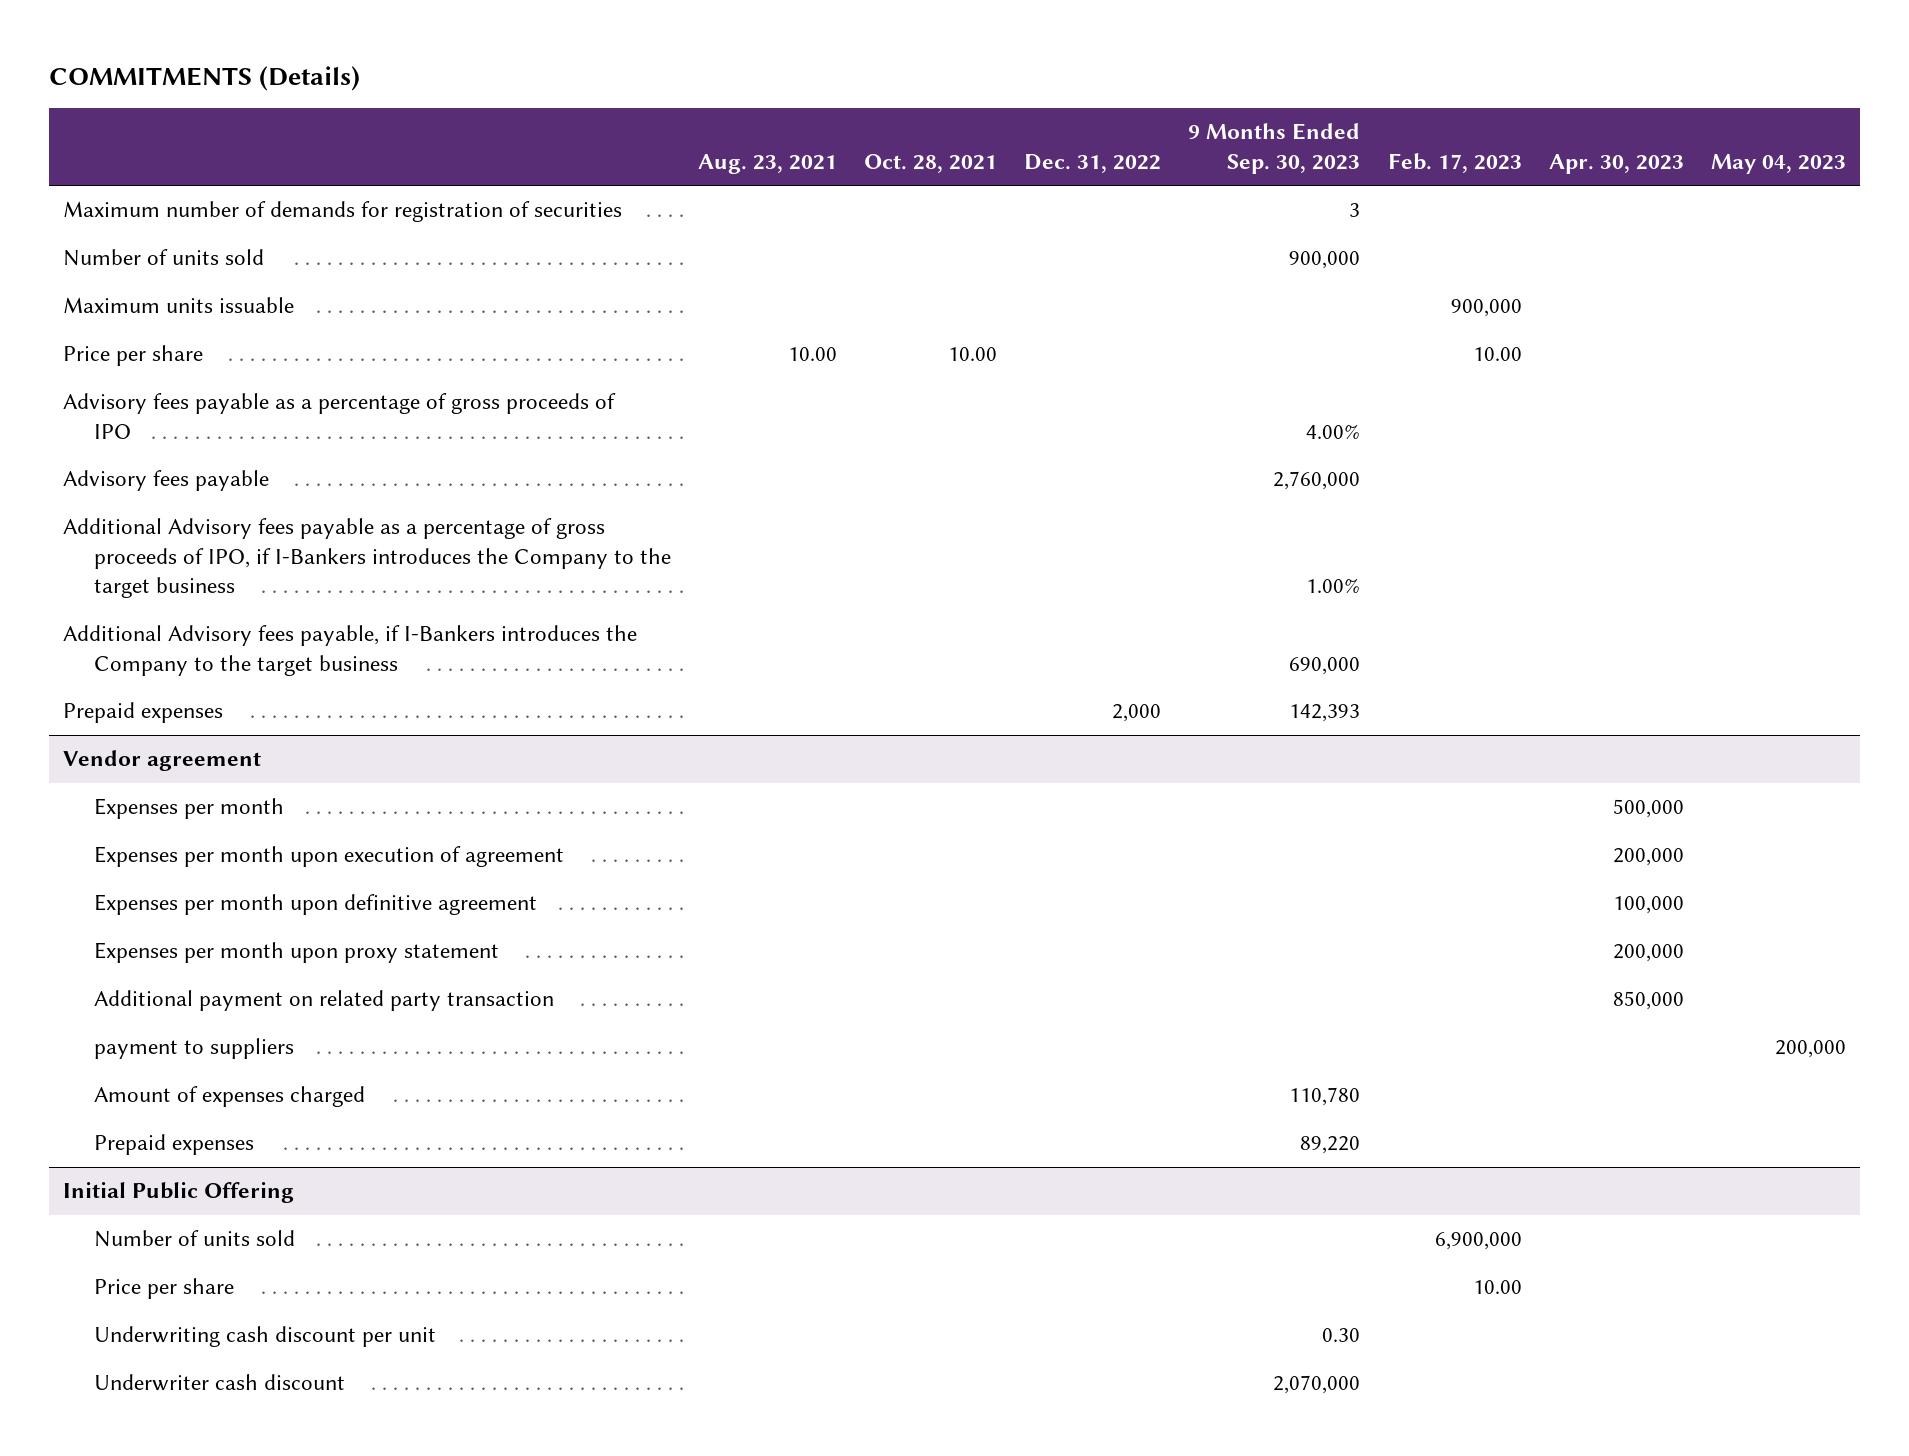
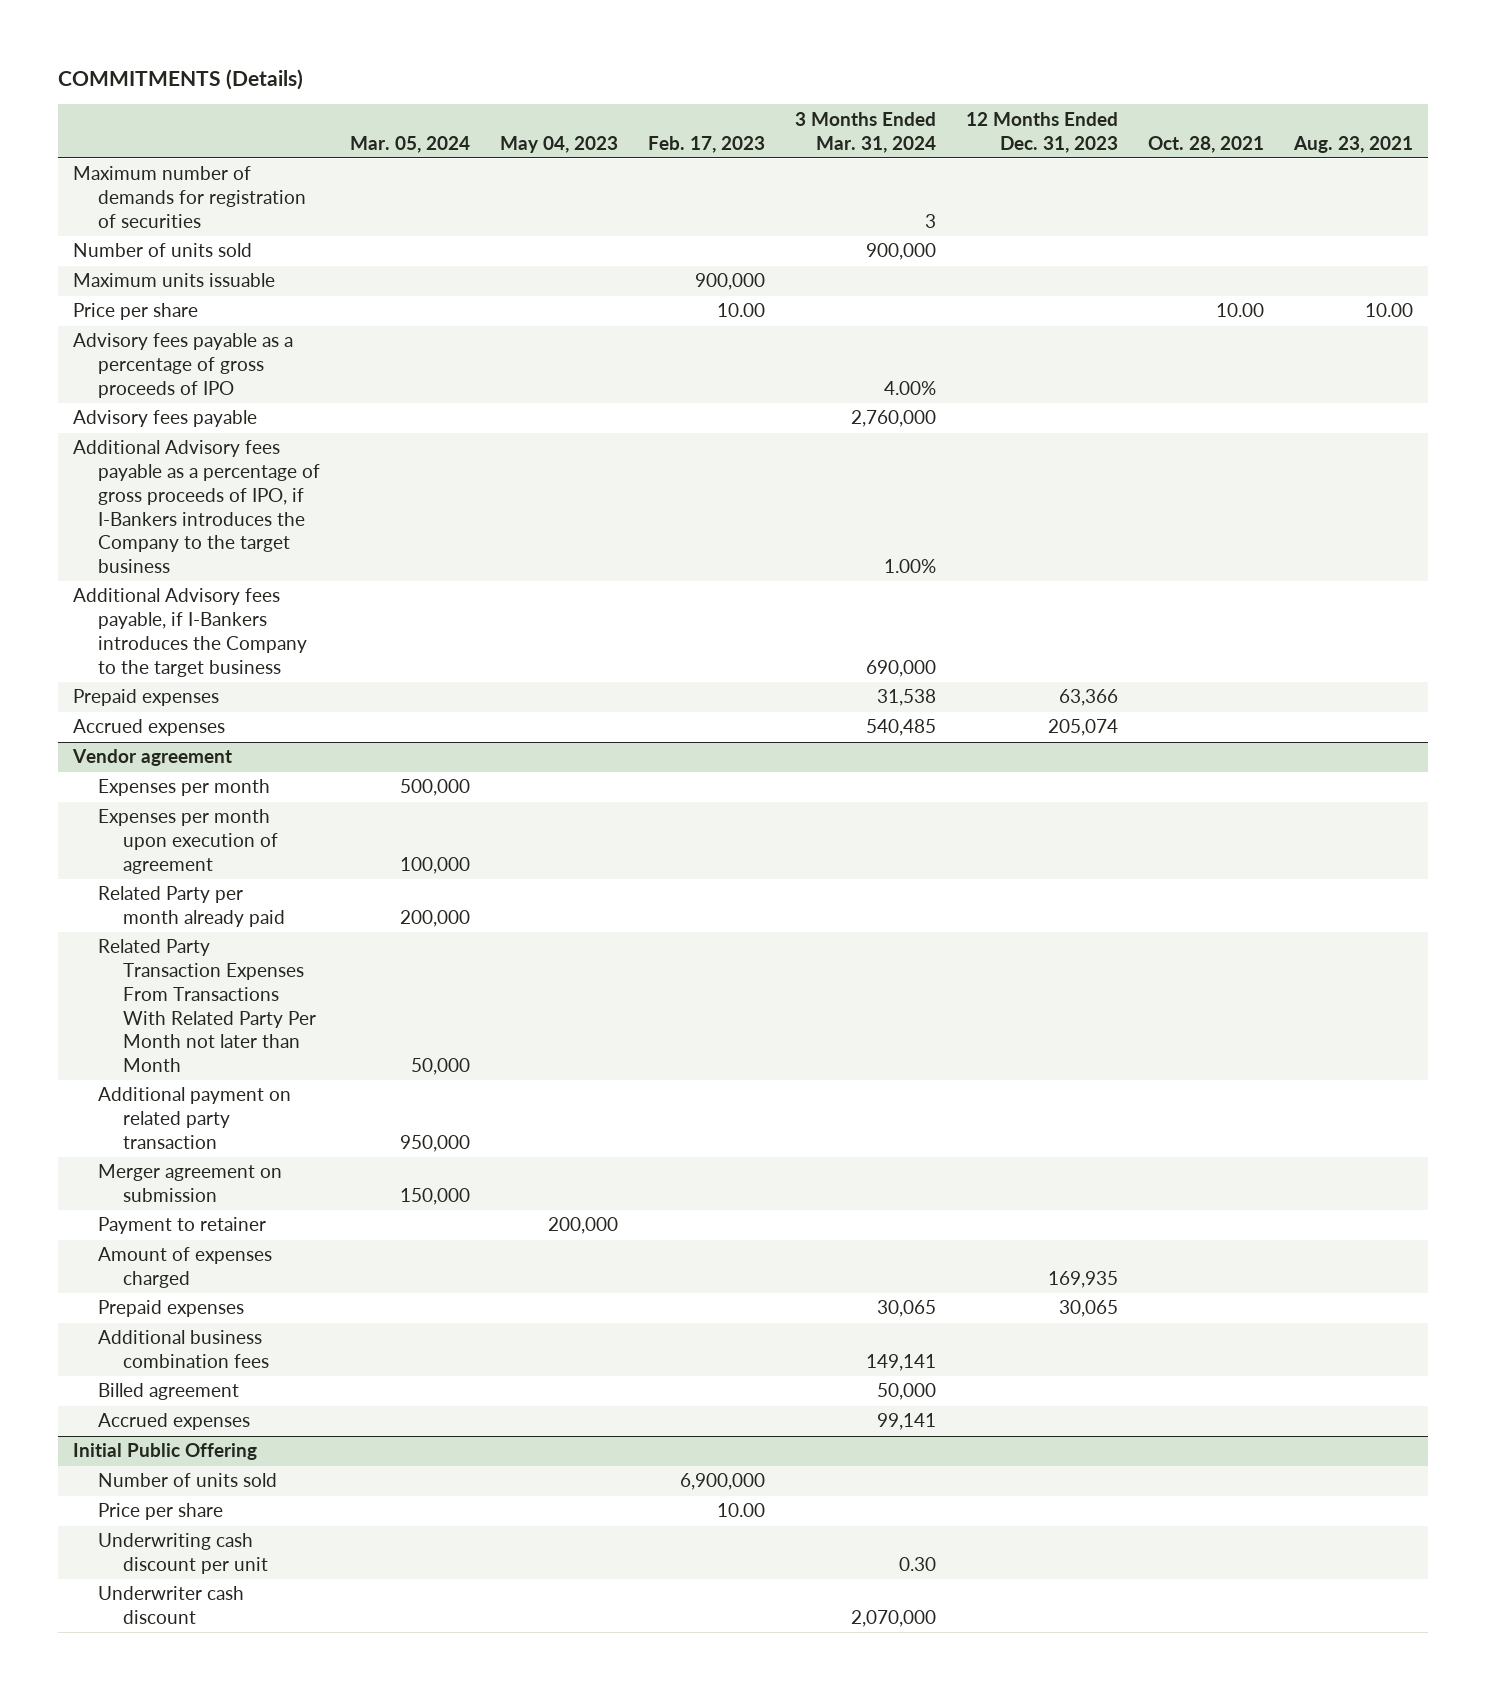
- | Aug. 23, 2021 | Oct. 28, 2021 | Dec. 31, 2022 | 9 Months Ended Sep. 30, 2023 | Feb. 17, 2023 | Apr. 30, 2023 | May 04, 2023
+ | Mar. 05, 2024 | May 04, 2023 | Feb. 17, 2023 | 3 Months Ended Mar. 31, 2024 | 12 Months Ended Dec. 31, 2023 | Oct. 28, 2021 | Aug. 23, 2021
+ Accrued expenses | | | | 540,485 | 205,074 | |
@ Vendor agreement
- Expenses per month upon definitive agreement | | | | | | 100,000 |
- Expenses per month upon proxy statement | | | | | | 200,000 |
+ Related Party per month already paid | 200,000 | | | | | |
+ Related Party Transaction Expenses From Transactions With Related Party Per Month not later than Month | 50,000 | | | | | |
- payment to suppliers | | | | | | | 200,000
+ Merger agreement on submission | 150,000 | | | | | |
+ Payment to retainer | | 200,000 | | | | |
+ Additional business combination fees | | | | 149,141 | | |
+ Billed agreement | | | | 50,000 | | |
+ Accrued expenses | | | | 99,141 | | |

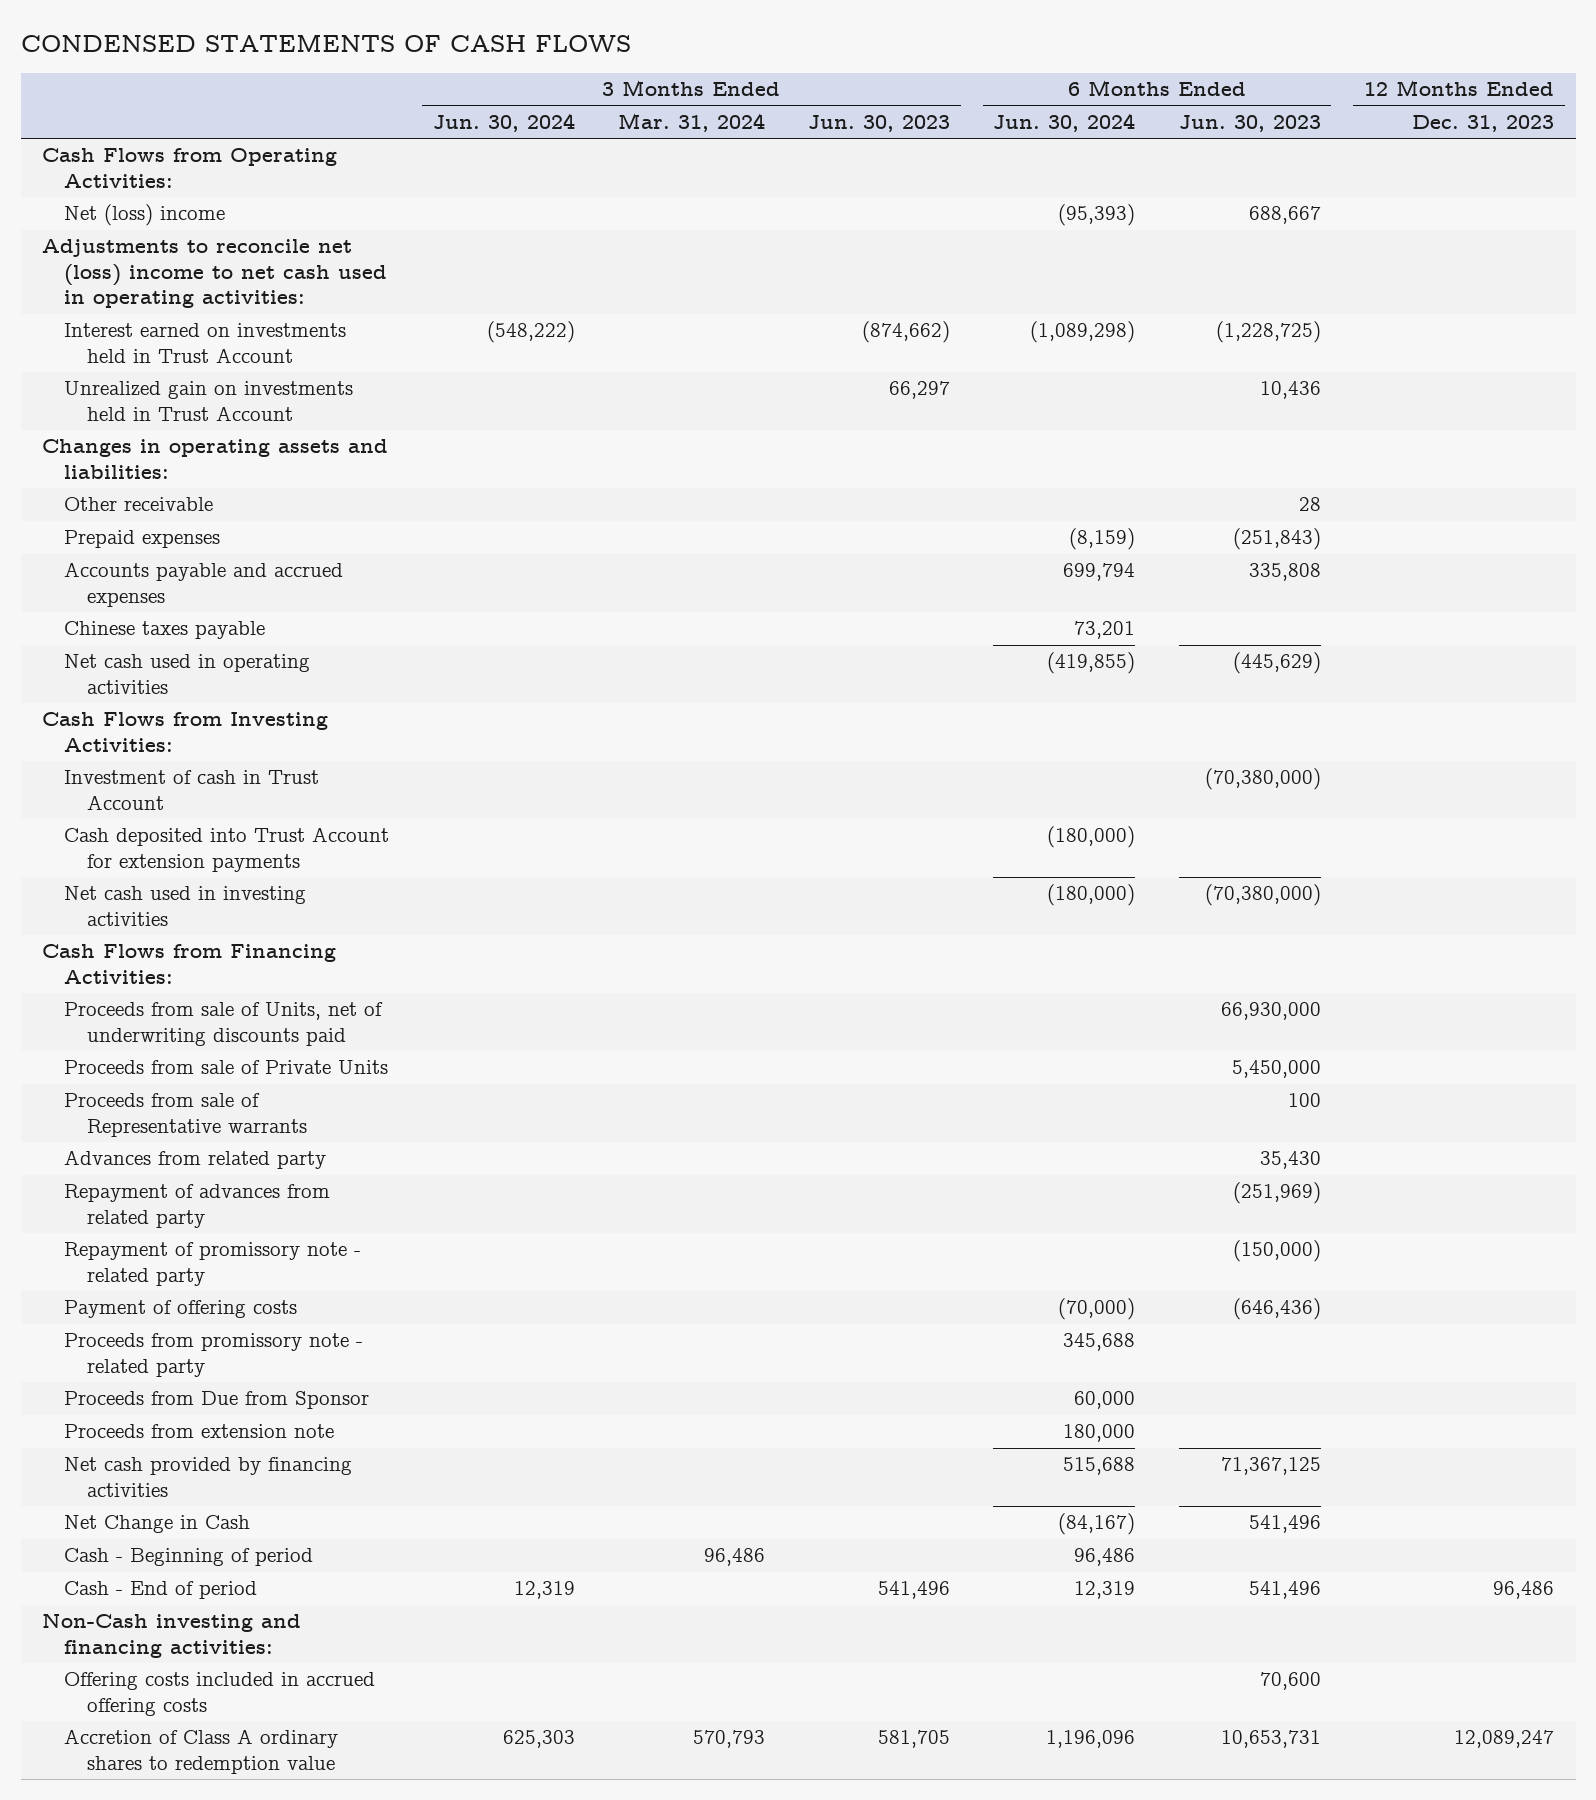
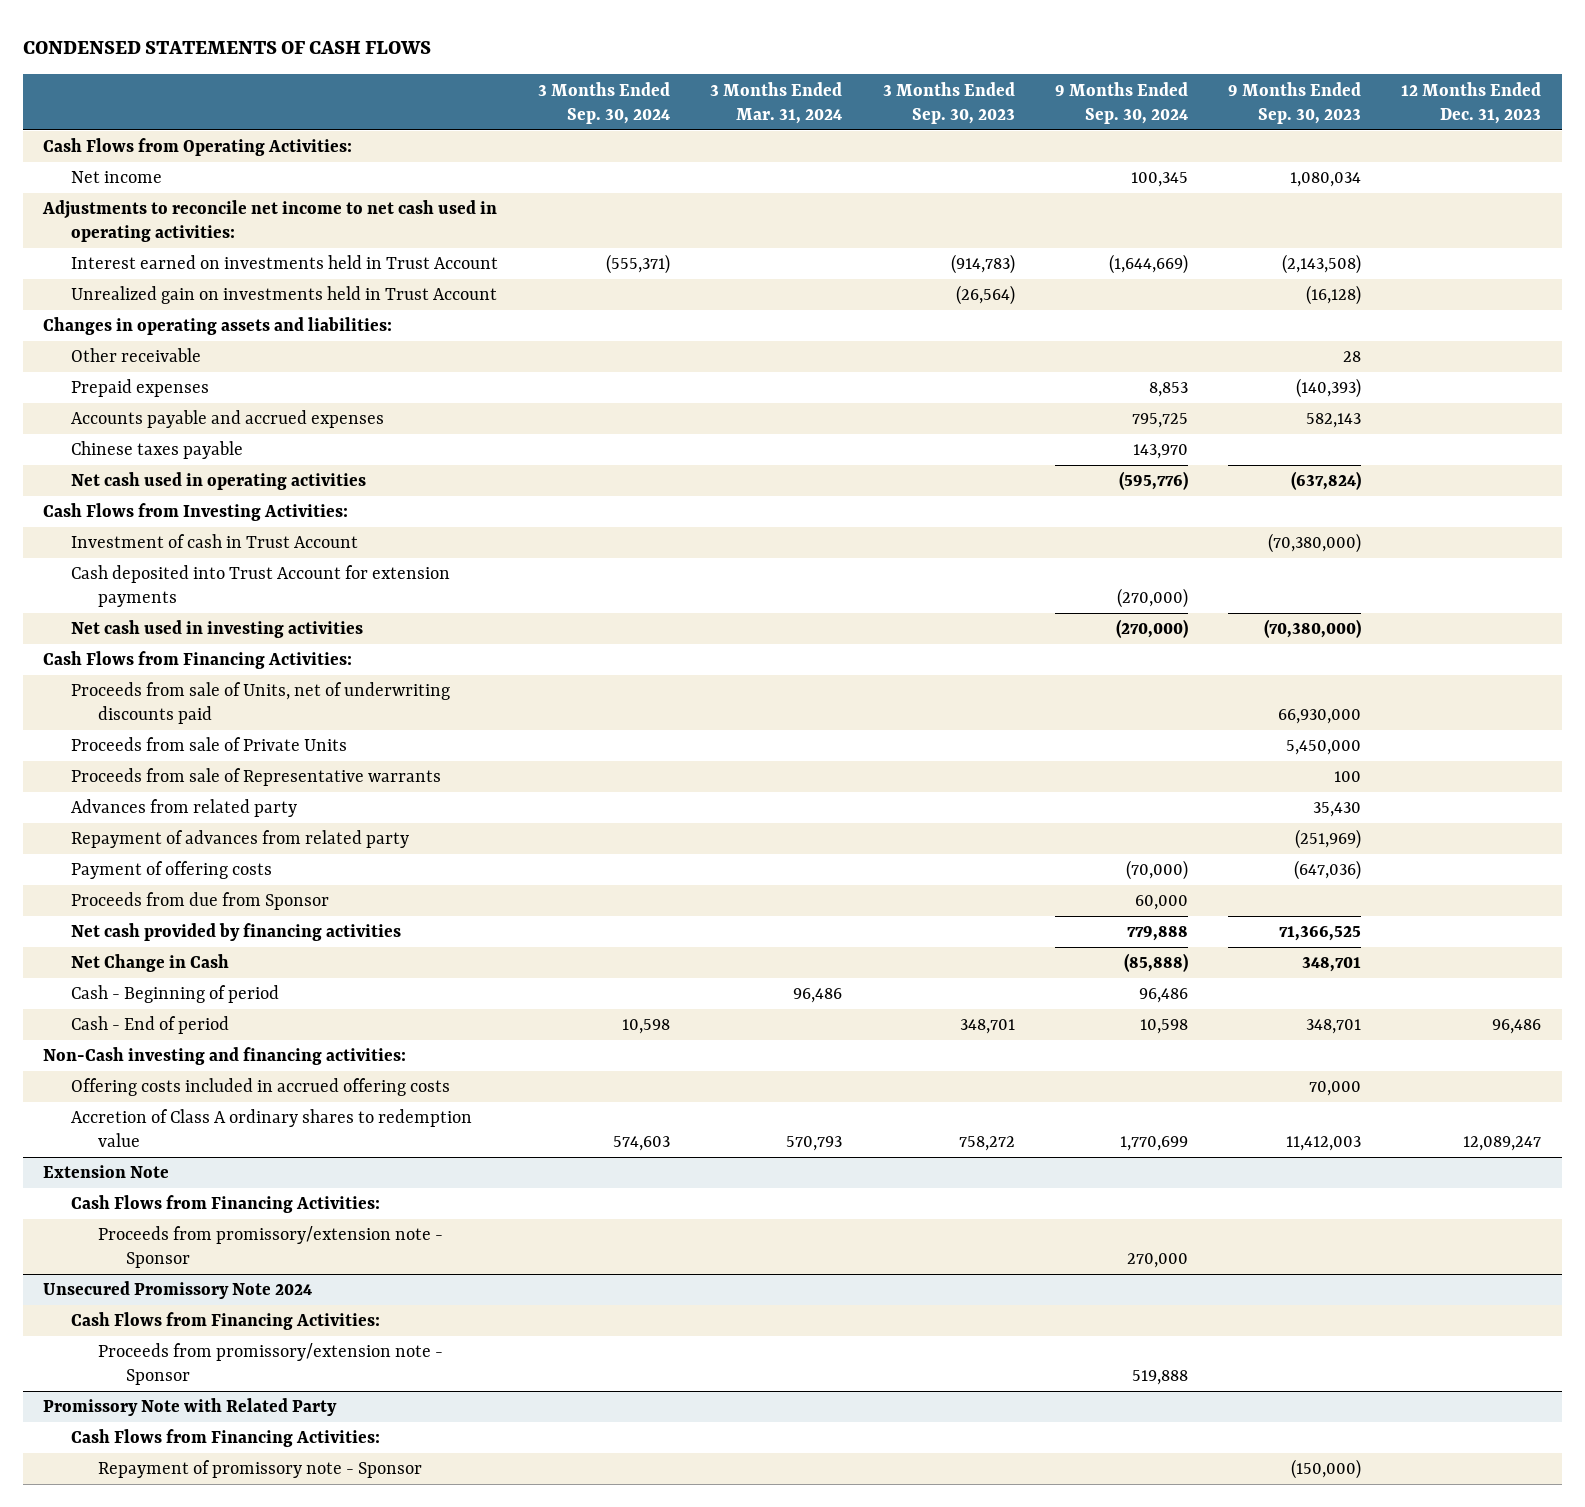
- | 3 Months Ended Jun. 30, 2024 | 3 Months Ended Mar. 31, 2024 | 3 Months Ended Jun. 30, 2023 | 6 Months Ended Jun. 30, 2024 | 6 Months Ended Jun. 30, 2023 | 12 Months Ended Dec. 31, 2023
+ | 3 Months Ended Sep. 30, 2024 | 3 Months Ended Mar. 31, 2024 | 3 Months Ended Sep. 30, 2023 | 9 Months Ended Sep. 30, 2024 | 9 Months Ended Sep. 30, 2023 | 12 Months Ended Dec. 31, 2023
- Net (loss) income | | | | (95,393) | 688,667 |
- Adjustments to reconcile net (loss) income to net cash used in operating activities:
+ Net income | | | | 100,345 | 1,080,034 |
+ Adjustments to reconcile net income to net cash used in operating activities:
- Repayment of promissory note - related party | | | | | (150,000) |
- Proceeds from promissory note - related party | | | | 345,688 | |
- Proceeds from Due from Sponsor | | | | 60,000 | |
- Proceeds from extension note | | | | 180,000 | |
+ Proceeds from due from Sponsor | | | | 60,000 | |
+ Extension Note
+ Cash Flows from Financing Activities:
+ Proceeds from promissory/extension note - Sponsor | | | | 270,000 | |
+ Unsecured Promissory Note 2024
+ Cash Flows from Financing Activities:
+ Proceeds from promissory/extension note - Sponsor | | | | 519,888 | |
+ Promissory Note with Related Party
+ Cash Flows from Financing Activities:
+ Repayment of promissory note - Sponsor | | | | | (150,000) |

